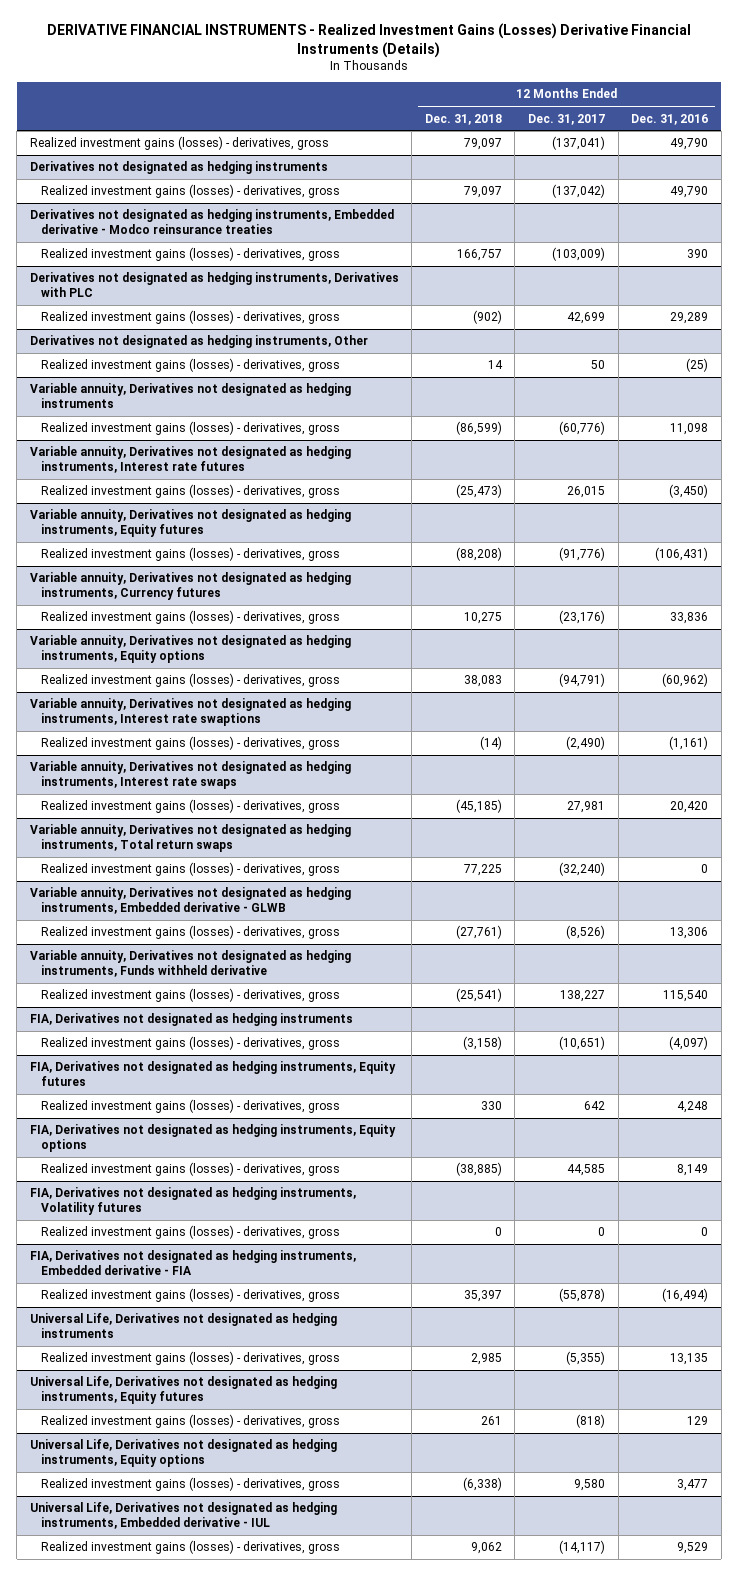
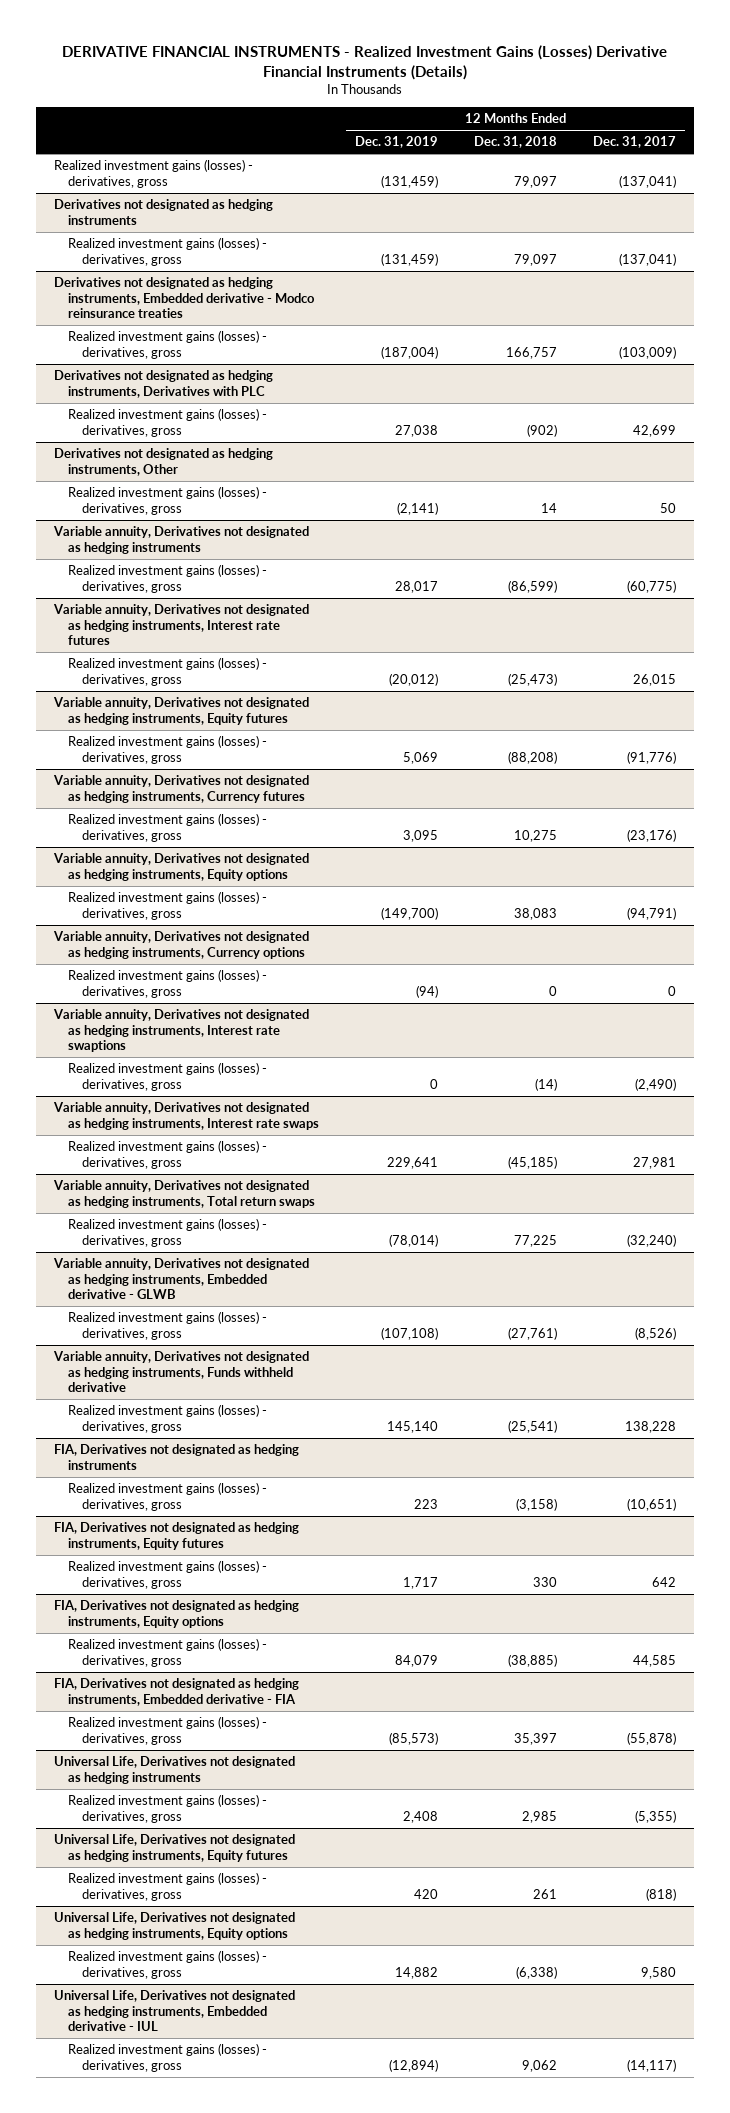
- | 12 Months Ended Dec. 31, 2018 | 12 Months Ended Dec. 31, 2017 | 12 Months Ended Dec. 31, 2016
+ | 12 Months Ended Dec. 31, 2019 | 12 Months Ended Dec. 31, 2018 | 12 Months Ended Dec. 31, 2017
@ Derivatives not designated as hedging instruments
- Realized investment gains (losses) - derivatives, gross | 79,097 | (137,042) | 49,790
+ Realized investment gains (losses) - derivatives, gross | (131,459) | 79,097 | (137,041)
@ Variable annuity, Derivatives not designated as hedging instruments
- Realized investment gains (losses) - derivatives, gross | (86,599) | (60,776) | 11,098
+ Realized investment gains (losses) - derivatives, gross | 28,017 | (86,599) | (60,775)
+ Variable annuity, Derivatives not designated as hedging instruments, Currency options
+ Realized investment gains (losses) - derivatives, gross | (94) | 0 | 0
@ Variable annuity, Derivatives not designated as hedging instruments, Funds withheld derivative
- Realized investment gains (losses) - derivatives, gross | (25,541) | 138,227 | 115,540
+ Realized investment gains (losses) - derivatives, gross | 145,140 | (25,541) | 138,228
- FIA, Derivatives not designated as hedging instruments, Volatility futures
- Realized investment gains (losses) - derivatives, gross | 0 | 0 | 0

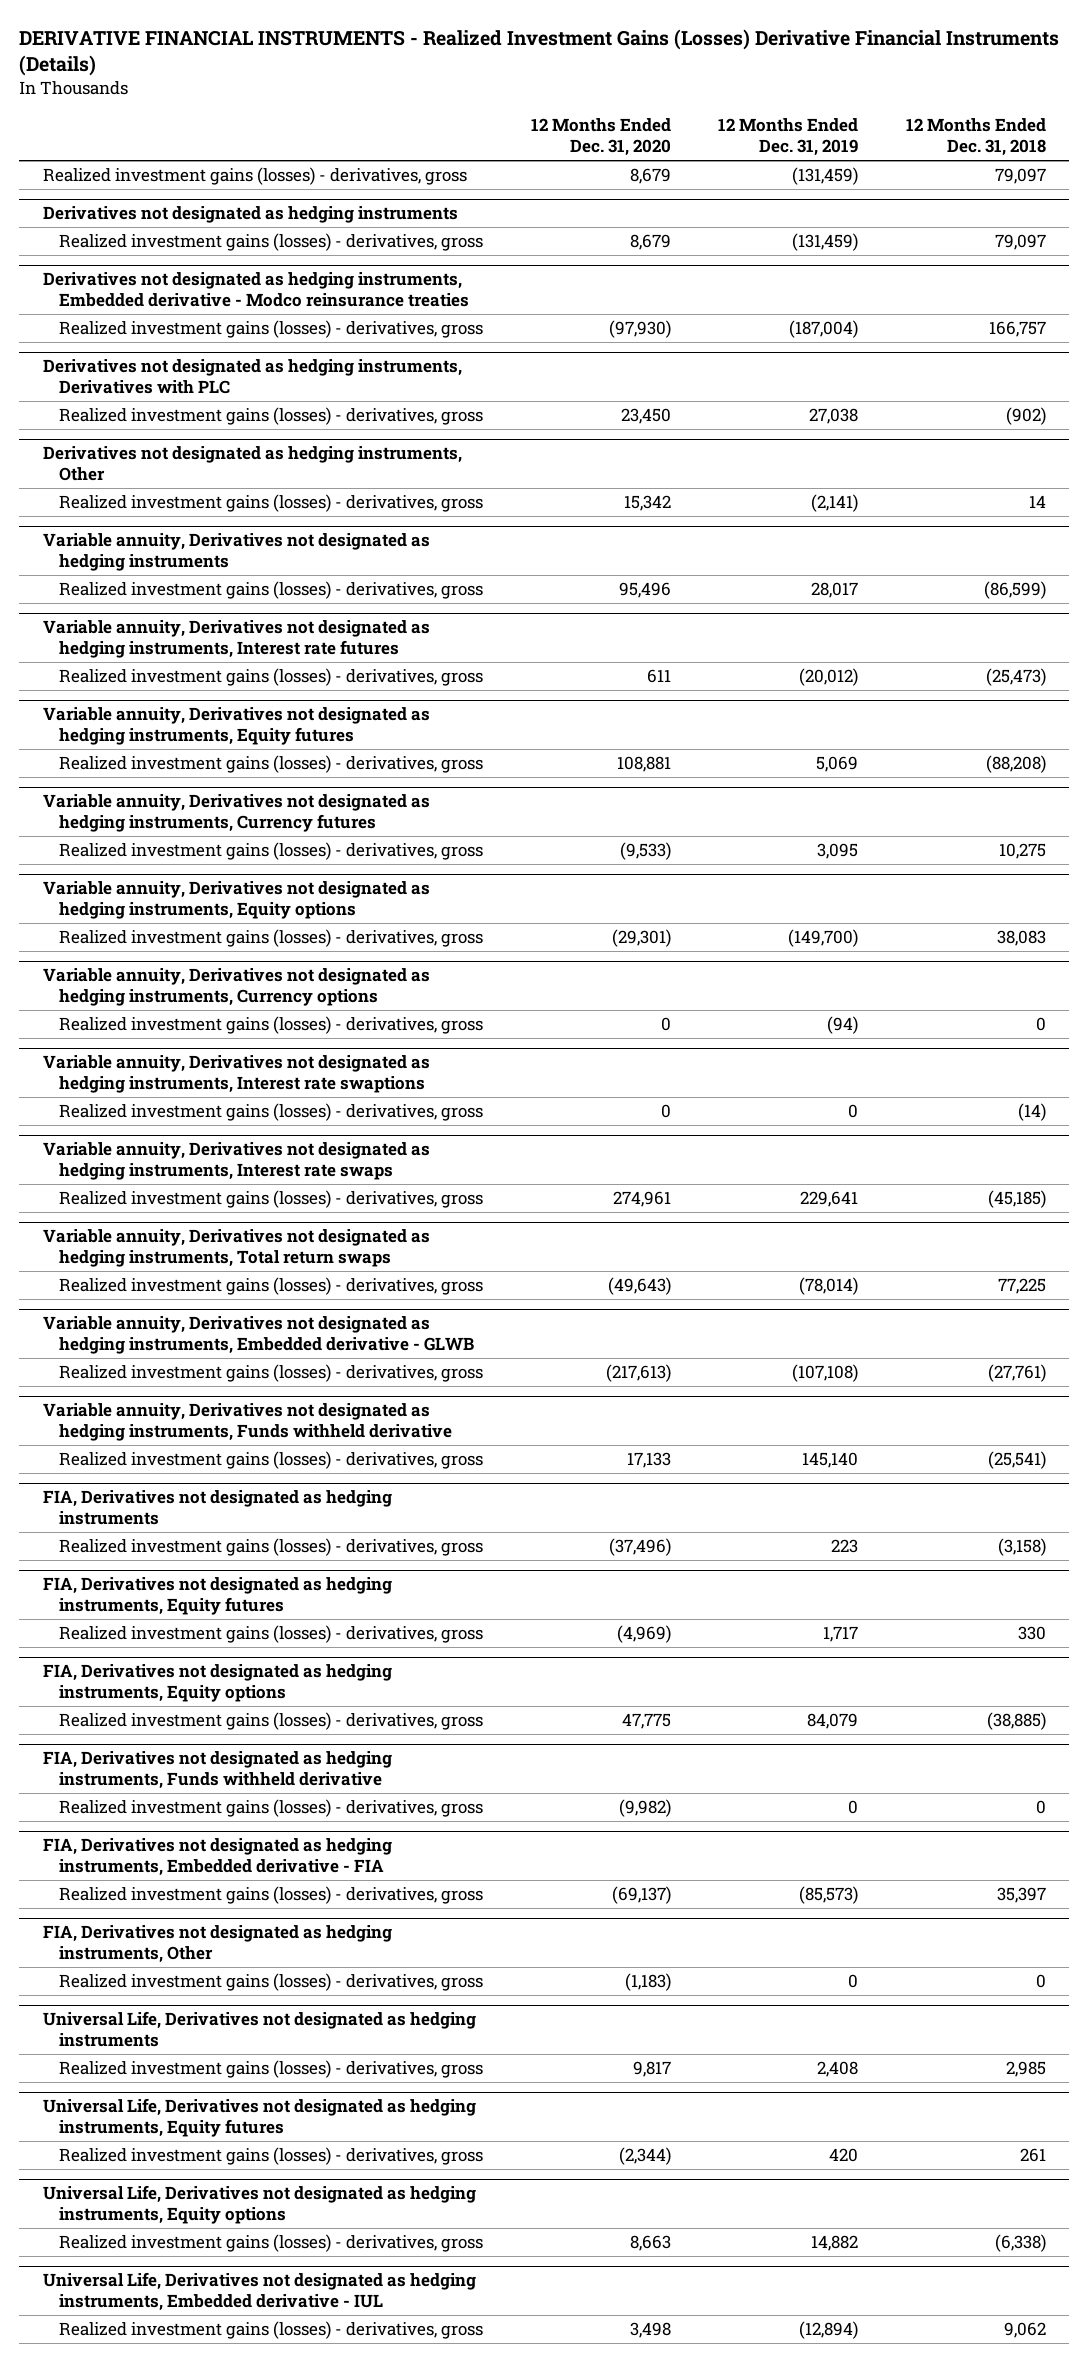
- | 12 Months Ended Dec. 31, 2019 | 12 Months Ended Dec. 31, 2018 | 12 Months Ended Dec. 31, 2017
+ | 12 Months Ended Dec. 31, 2020 | 12 Months Ended Dec. 31, 2019 | 12 Months Ended Dec. 31, 2018
+ FIA, Derivatives not designated as hedging instruments, Funds withheld derivative
+ Realized investment gains (losses) - derivatives, gross | (9,982) | 0 | 0
+ FIA, Derivatives not designated as hedging instruments, Other
+ Realized investment gains (losses) - derivatives, gross | (1,183) | 0 | 0

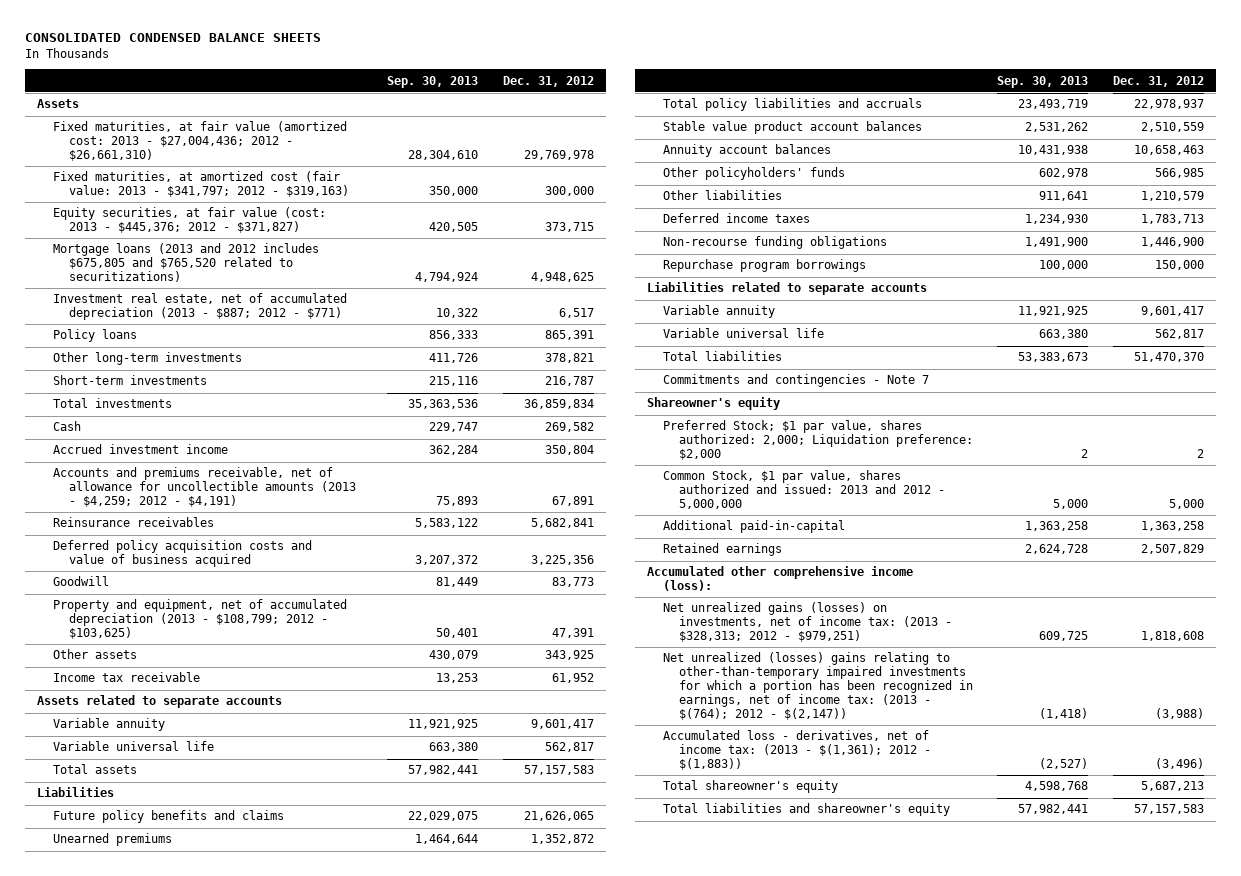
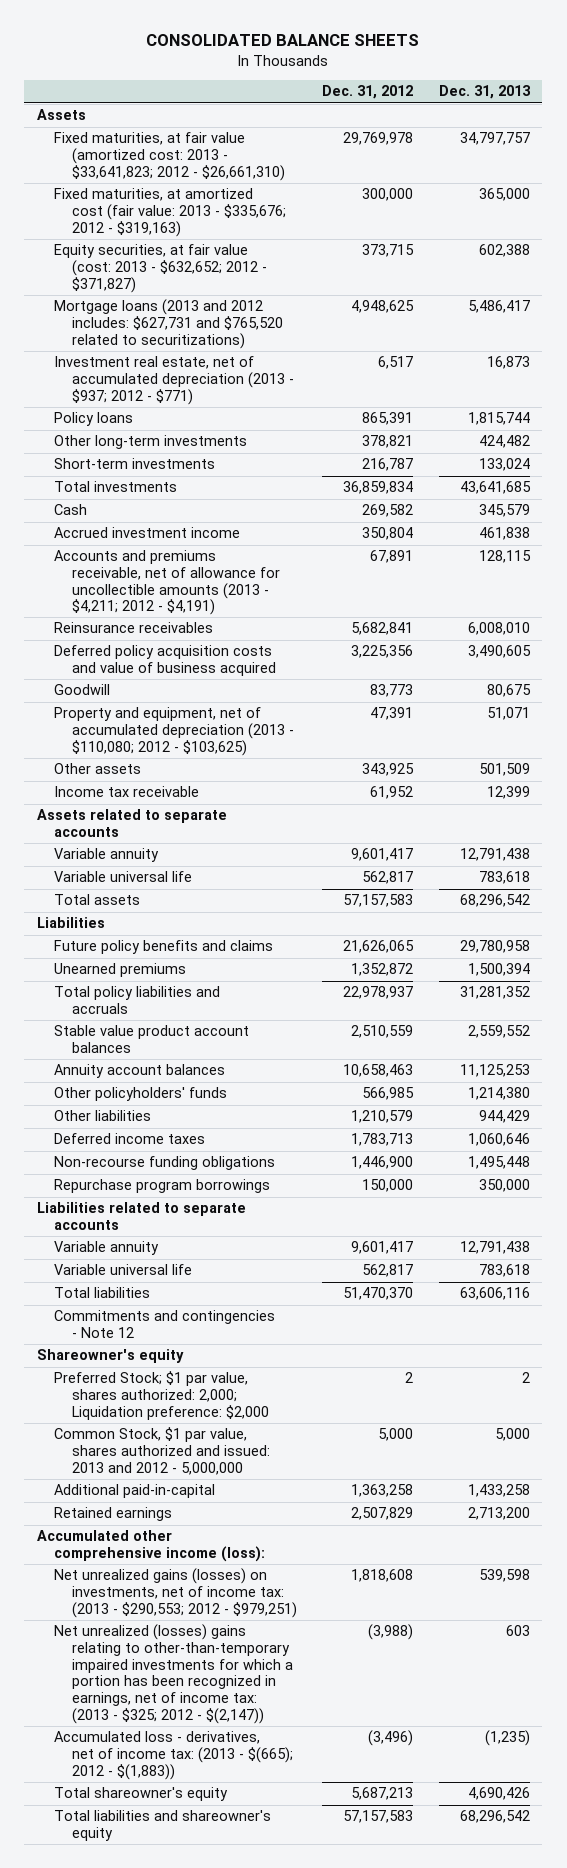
- CONSOLIDATED CONDENSED BALANCE SHEETS
+ CONSOLIDATED BALANCE SHEETS
- | Sep. 30, 2013 | Dec. 31, 2012
+ | Dec. 31, 2012 | Dec. 31, 2013
- Fixed maturities, at fair value (amortized cost: 2013 - $27,004,436; 2012 - $26,661,310) | 28,304,610 | 29,769,978
- Fixed maturities, at amortized cost (fair value: 2013 - $341,797; 2012 - $319,163) | 350,000 | 300,000
- Equity securities, at fair value (cost: 2013 - $445,376; 2012 - $371,827) | 420,505 | 373,715
- Mortgage loans (2013 and 2012 includes $675,805 and $765,520 related to securitizations) | 4,794,924 | 4,948,625
- Investment real estate, net of accumulated depreciation (2013 - $887; 2012 - $771) | 10,322 | 6,517
+ Fixed maturities, at fair value (amortized cost: 2013 - $33,641,823; 2012 - $26,661,310) | 29,769,978 | 34,797,757
+ Fixed maturities, at amortized cost (fair value: 2013 - $335,676; 2012 - $319,163) | 300,000 | 365,000
+ Equity securities, at fair value (cost: 2013 - $632,652; 2012 - $371,827) | 373,715 | 602,388
+ Mortgage loans (2013 and 2012 includes: $627,731 and $765,520 related to securitizations) | 4,948,625 | 5,486,417
+ Investment real estate, net of accumulated depreciation (2013 - $937; 2012 - $771) | 6,517 | 16,873
- Accounts and premiums receivable, net of allowance for uncollectible amounts (2013 - $4,259; 2012 - $4,191) | 75,893 | 67,891
+ Accounts and premiums receivable, net of allowance for uncollectible amounts (2013 - $4,211; 2012 - $4,191) | 67,891 | 128,115
- Property and equipment, net of accumulated depreciation (2013 - $108,799; 2012 - $103,625) | 50,401 | 47,391
+ Property and equipment, net of accumulated depreciation (2013 - $110,080; 2012 - $103,625) | 47,391 | 51,071
- Commitments and contingencies - Note 7
+ Commitments and contingencies - Note 12
- Net unrealized gains (losses) on investments, net of income tax: (2013 - $328,313; 2012 - $979,251) | 609,725 | 1,818,608
- Net unrealized (losses) gains relating to other-than-temporary impaired investments for which a portion has been recognized in earnings, net of income tax: (2013 - $(764); 2012 - $(2,147)) | (1,418) | (3,988)
- Accumulated loss - derivatives, net of income tax: (2013 - $(1,361); 2012 - $(1,883)) | (2,527) | (3,496)
+ Net unrealized gains (losses) on investments, net of income tax: (2013 - $290,553; 2012 - $979,251) | 1,818,608 | 539,598
+ Net unrealized (losses) gains relating to other-than-temporary impaired investments for which a portion has been recognized in earnings, net of income tax: (2013 - $325; 2012 - $(2,147)) | (3,988) | 603
+ Accumulated loss - derivatives, net of income tax: (2013 - $(665); 2012 - $(1,883)) | (3,496) | (1,235)

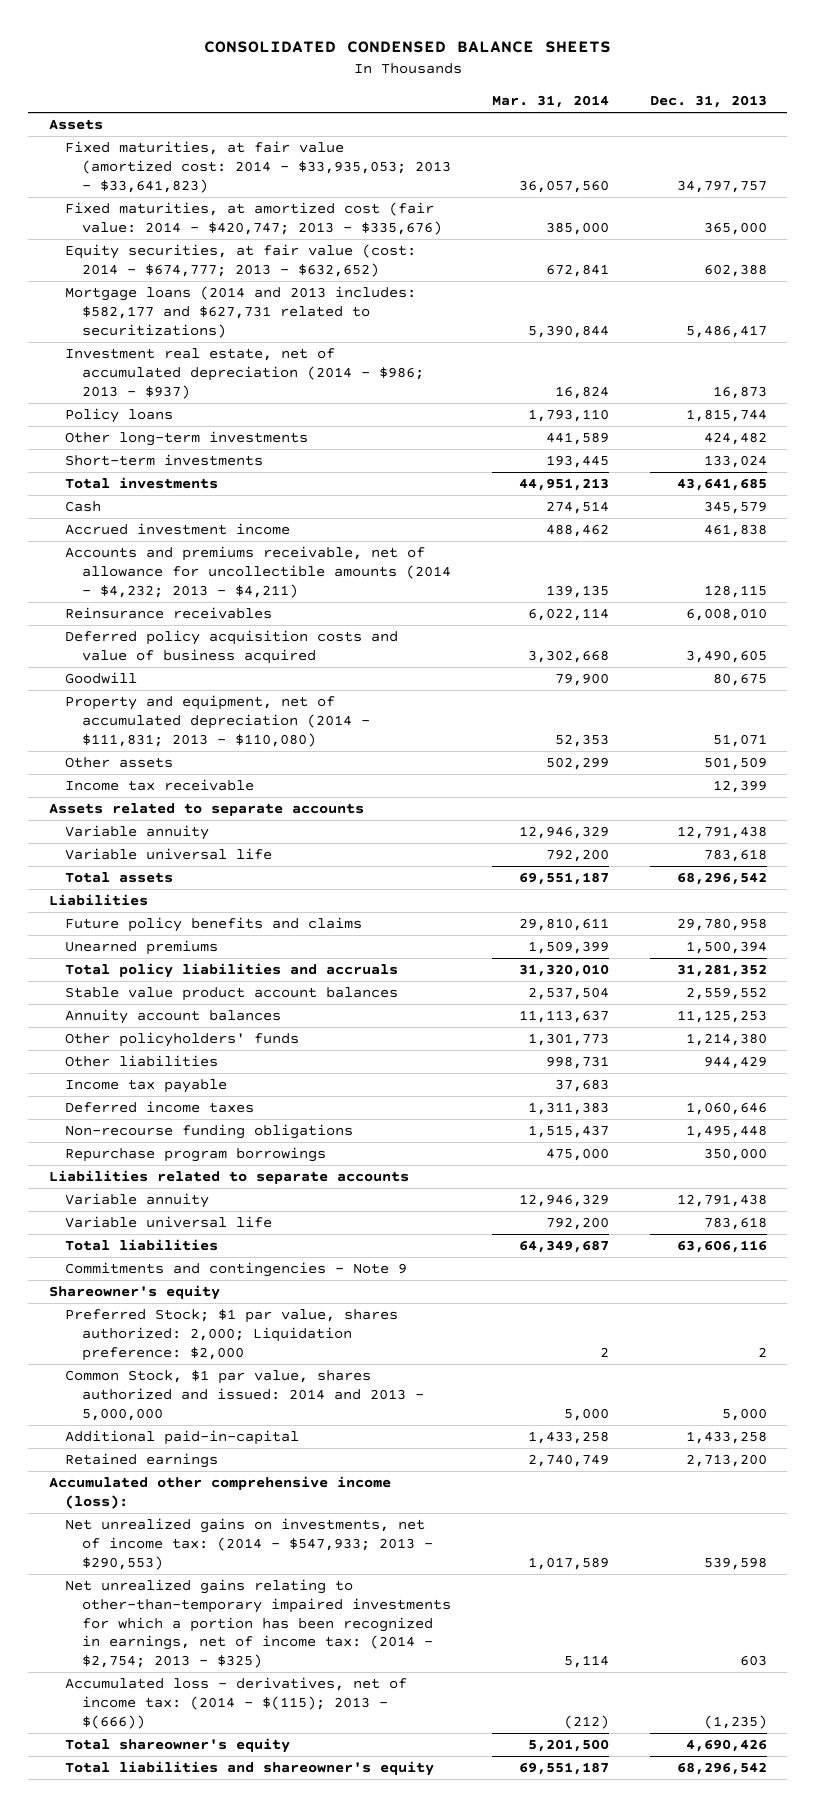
- CONSOLIDATED BALANCE SHEETS
+ CONSOLIDATED CONDENSED BALANCE SHEETS
- | Dec. 31, 2012 | Dec. 31, 2013
+ | Mar. 31, 2014 | Dec. 31, 2013
- Fixed maturities, at fair value (amortized cost: 2013 - $33,641,823; 2012 - $26,661,310) | 29,769,978 | 34,797,757
- Fixed maturities, at amortized cost (fair value: 2013 - $335,676; 2012 - $319,163) | 300,000 | 365,000
- Equity securities, at fair value (cost: 2013 - $632,652; 2012 - $371,827) | 373,715 | 602,388
- Mortgage loans (2013 and 2012 includes: $627,731 and $765,520 related to securitizations) | 4,948,625 | 5,486,417
- Investment real estate, net of accumulated depreciation (2013 - $937; 2012 - $771) | 6,517 | 16,873
+ Fixed maturities, at fair value (amortized cost: 2014 - $33,935,053; 2013 - $33,641,823) | 36,057,560 | 34,797,757
+ Fixed maturities, at amortized cost (fair value: 2014 - $420,747; 2013 - $335,676) | 385,000 | 365,000
+ Equity securities, at fair value (cost: 2014 - $674,777; 2013 - $632,652) | 672,841 | 602,388
+ Mortgage loans (2014 and 2013 includes: $582,177 and $627,731 related to securitizations) | 5,390,844 | 5,486,417
+ Investment real estate, net of accumulated depreciation (2014 - $986; 2013 - $937) | 16,824 | 16,873
- Accounts and premiums receivable, net of allowance for uncollectible amounts (2013 - $4,211; 2012 - $4,191) | 67,891 | 128,115
+ Accounts and premiums receivable, net of allowance for uncollectible amounts (2014 - $4,232; 2013 - $4,211) | 139,135 | 128,115
- Property and equipment, net of accumulated depreciation (2013 - $110,080; 2012 - $103,625) | 47,391 | 51,071
+ Property and equipment, net of accumulated depreciation (2014 - $111,831; 2013 - $110,080) | 52,353 | 51,071
+ Income tax payable | 37,683 |
- Commitments and contingencies - Note 12
+ Commitments and contingencies - Note 9
- Common Stock, $1 par value, shares authorized and issued: 2013 and 2012 - 5,000,000 | 5,000 | 5,000
+ Common Stock, $1 par value, shares authorized and issued: 2014 and 2013 - 5,000,000 | 5,000 | 5,000
- Net unrealized gains (losses) on investments, net of income tax: (2013 - $290,553; 2012 - $979,251) | 1,818,608 | 539,598
- Net unrealized (losses) gains relating to other-than-temporary impaired investments for which a portion has been recognized in earnings, net of income tax: (2013 - $325; 2012 - $(2,147)) | (3,988) | 603
- Accumulated loss - derivatives, net of income tax: (2013 - $(665); 2012 - $(1,883)) | (3,496) | (1,235)
+ Net unrealized gains on investments, net of income tax: (2014 - $547,933; 2013 - $290,553) | 1,017,589 | 539,598
+ Net unrealized gains relating to other-than-temporary impaired investments for which a portion has been recognized in earnings, net of income tax: (2014 - $2,754; 2013 - $325) | 5,114 | 603
+ Accumulated loss - derivatives, net of income tax: (2014 - $(115); 2013 - $(666)) | (212) | (1,235)

